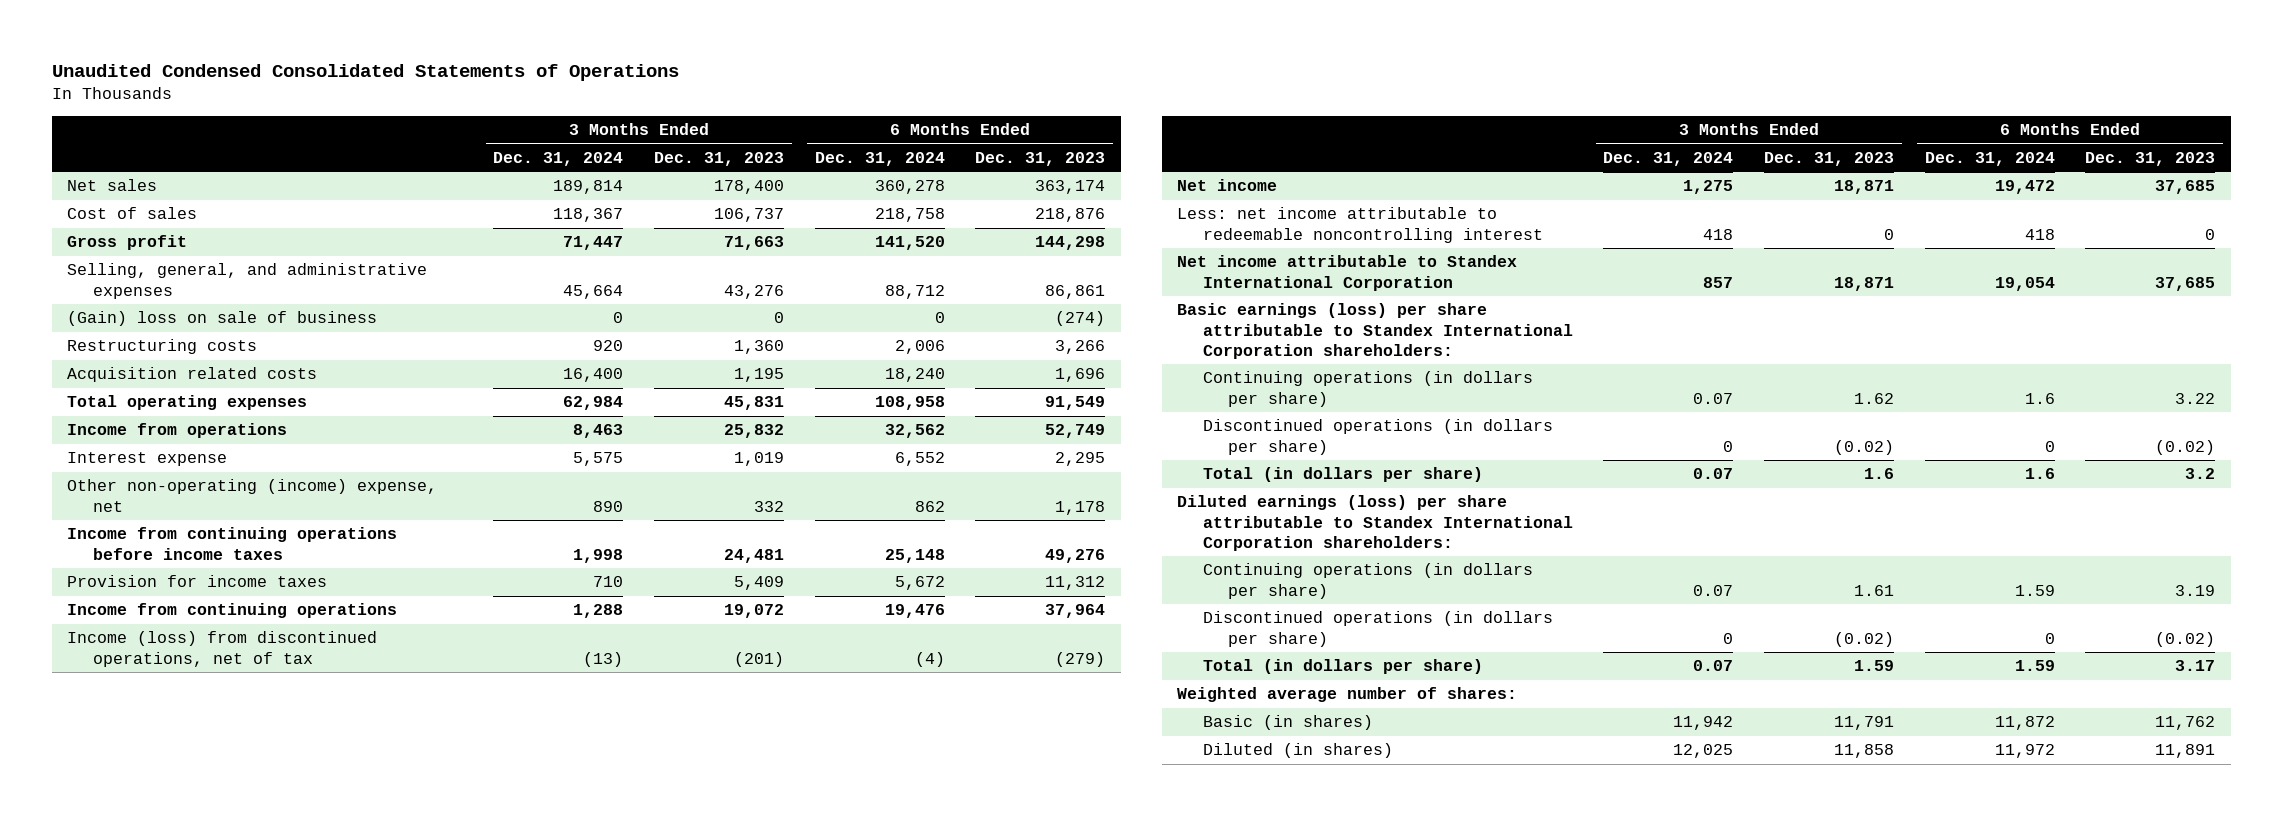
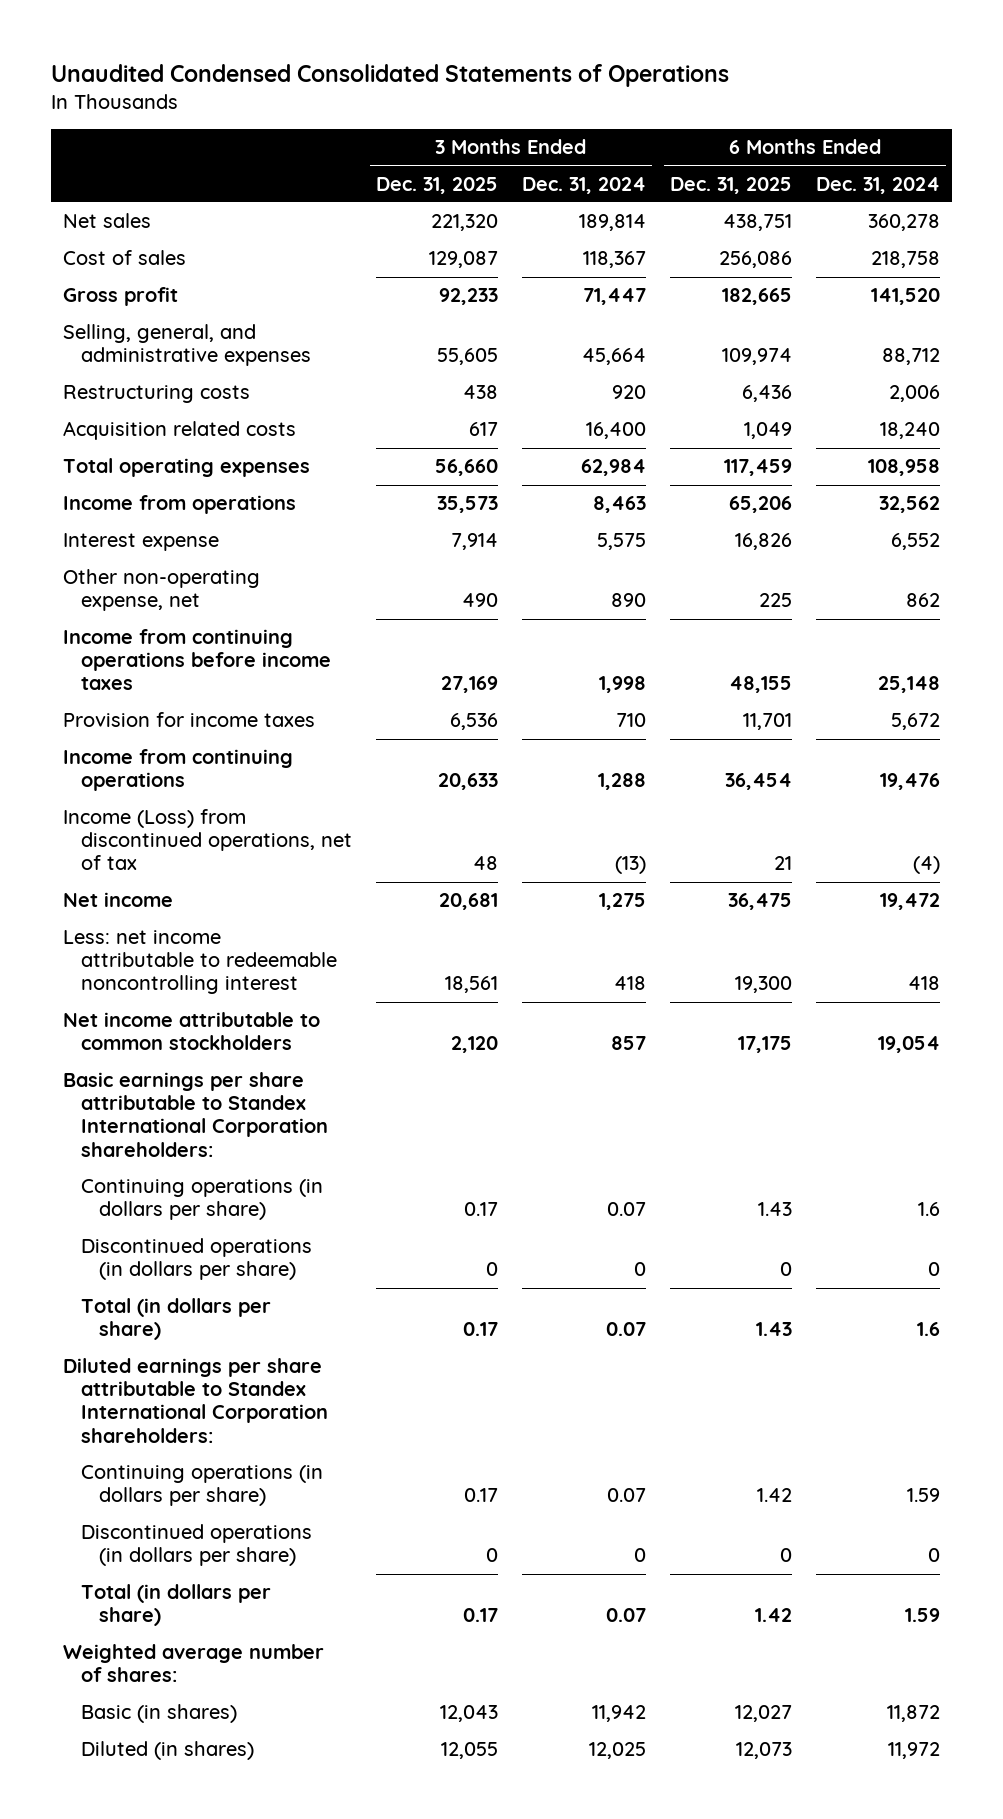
- | 3 Months Ended Dec. 31, 2024 | 3 Months Ended Dec. 31, 2023 | 6 Months Ended Dec. 31, 2024 | 6 Months Ended Dec. 31, 2023
+ | 3 Months Ended Dec. 31, 2025 | 3 Months Ended Dec. 31, 2024 | 6 Months Ended Dec. 31, 2025 | 6 Months Ended Dec. 31, 2024
- (Gain) loss on sale of business | 0 | 0 | 0 | (274)
- Other non-operating (income) expense, net | 890 | 332 | 862 | 1,178
+ Other non-operating expense, net | 490 | 890 | 225 | 862
- Income (loss) from discontinued operations, net of tax | (13) | (201) | (4) | (279)
+ Income (Loss) from discontinued operations, net of tax | 48 | (13) | 21 | (4)
- Net income attributable to Standex International Corporation | 857 | 18,871 | 19,054 | 37,685
- Basic earnings (loss) per share attributable to Standex International Corporation shareholders:
+ Net income attributable to common stockholders | 2,120 | 857 | 17,175 | 19,054
+ Basic earnings per share attributable to Standex International Corporation shareholders:
- Diluted earnings (loss) per share attributable to Standex International Corporation shareholders:
+ Diluted earnings per share attributable to Standex International Corporation shareholders:

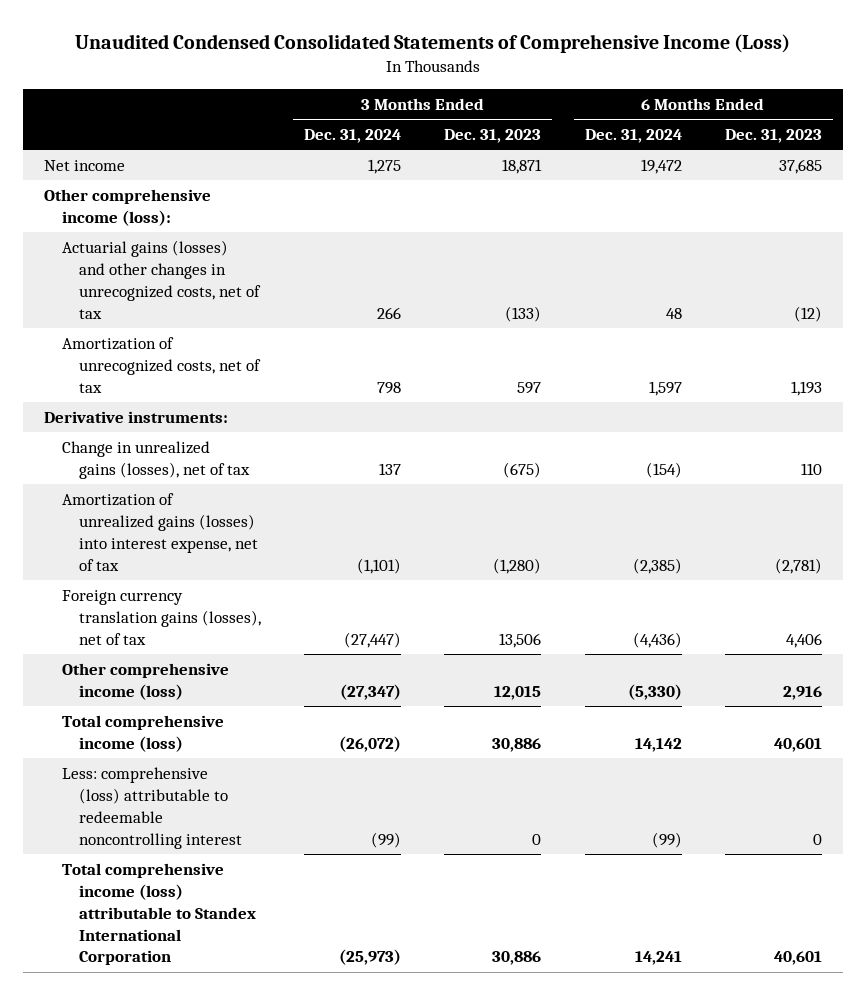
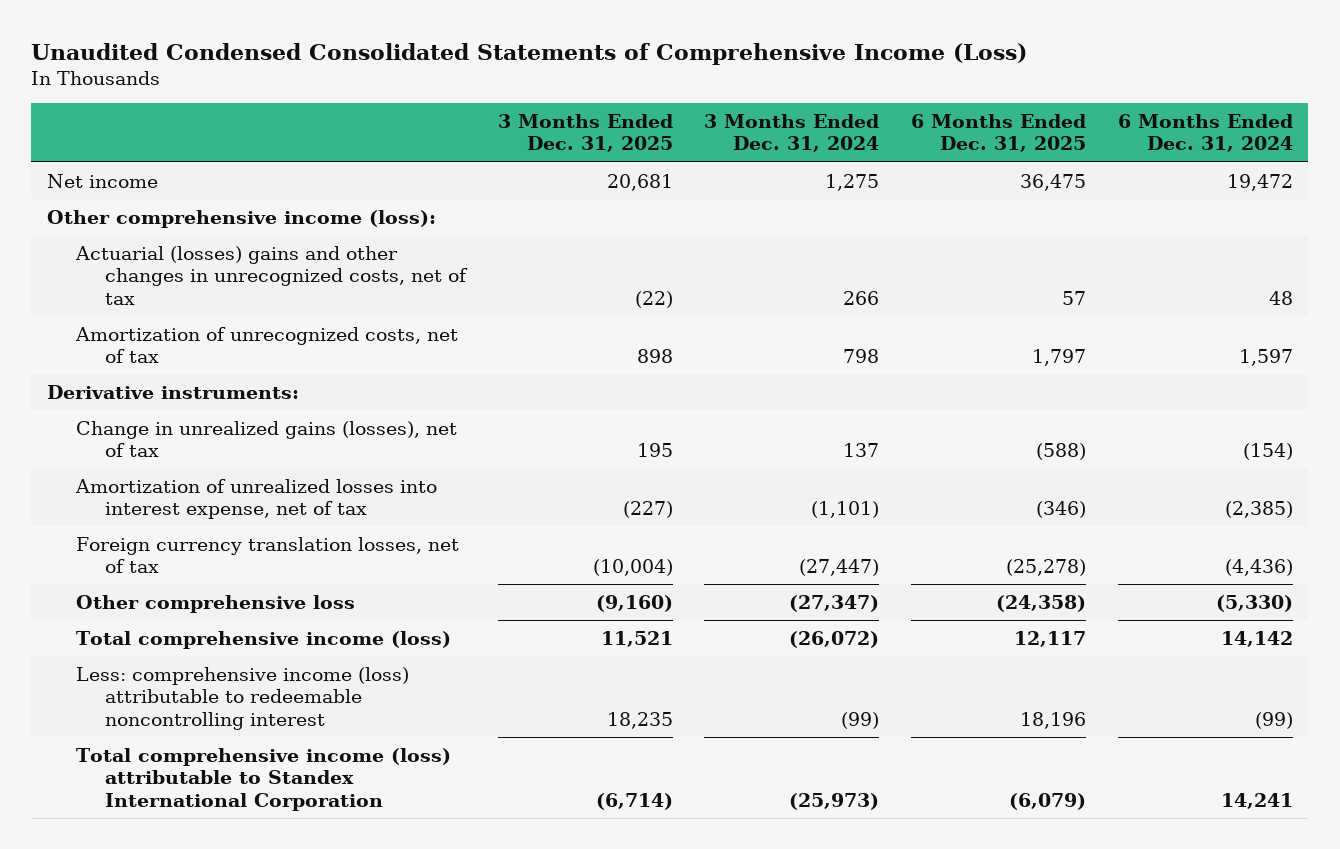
- | 3 Months Ended Dec. 31, 2024 | 3 Months Ended Dec. 31, 2023 | 6 Months Ended Dec. 31, 2024 | 6 Months Ended Dec. 31, 2023
+ | 3 Months Ended Dec. 31, 2025 | 3 Months Ended Dec. 31, 2024 | 6 Months Ended Dec. 31, 2025 | 6 Months Ended Dec. 31, 2024
- Actuarial gains (losses) and other changes in unrecognized costs, net of tax | 266 | (133) | 48 | (12)
+ Actuarial (losses) gains and other changes in unrecognized costs, net of tax | (22) | 266 | 57 | 48
- Amortization of unrealized gains (losses) into interest expense, net of tax | (1,101) | (1,280) | (2,385) | (2,781)
- Foreign currency translation gains (losses), net of tax | (27,447) | 13,506 | (4,436) | 4,406
- Other comprehensive income (loss) | (27,347) | 12,015 | (5,330) | 2,916
+ Amortization of unrealized losses into interest expense, net of tax | (227) | (1,101) | (346) | (2,385)
+ Foreign currency translation losses, net of tax | (10,004) | (27,447) | (25,278) | (4,436)
+ Other comprehensive loss | (9,160) | (27,347) | (24,358) | (5,330)
- Less: comprehensive (loss) attributable to redeemable noncontrolling interest | (99) | 0 | (99) | 0
+ Less: comprehensive income (loss) attributable to redeemable noncontrolling interest | 18,235 | (99) | 18,196 | (99)

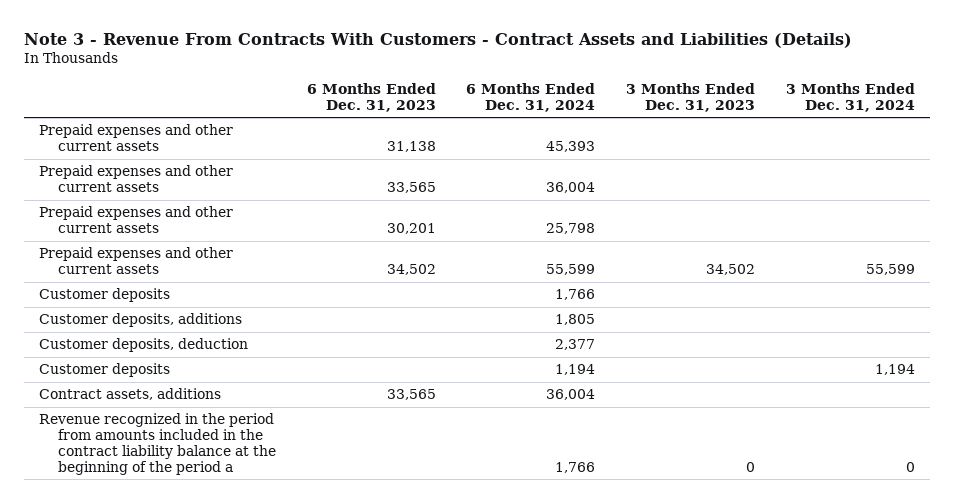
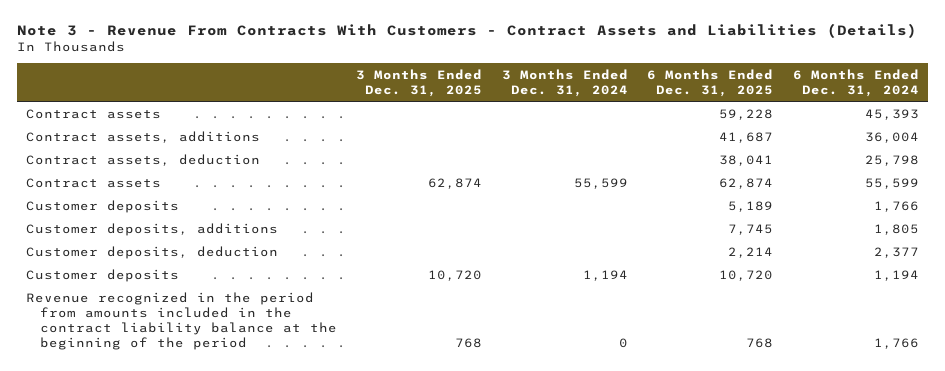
- | 6 Months Ended Dec. 31, 2023 | 6 Months Ended Dec. 31, 2024 | 3 Months Ended Dec. 31, 2023 | 3 Months Ended Dec. 31, 2024
+ | 3 Months Ended Dec. 31, 2025 | 3 Months Ended Dec. 31, 2024 | 6 Months Ended Dec. 31, 2025 | 6 Months Ended Dec. 31, 2024
- Prepaid expenses and other current assets | 31,138 | 45,393 | |
- Prepaid expenses and other current assets | 33,565 | 36,004 | |
- Prepaid expenses and other current assets | 30,201 | 25,798 | |
- Prepaid expenses and other current assets | 34,502 | 55,599 | 34,502 | 55,599
+ Contract assets | | | 59,228 | 45,393
moved up: Contract assets, additions | | | 41,687 | 36,004
+ Contract assets, deduction | | | 38,041 | 25,798
+ Contract assets | 62,874 | 55,599 | 62,874 | 55,599
- Revenue recognized in the period from amounts included in the contract liability balance at the beginning of the period a | | 1,766 | 0 | 0
+ Revenue recognized in the period from amounts included in the contract liability balance at the beginning of the period | 768 | 0 | 768 | 1,766

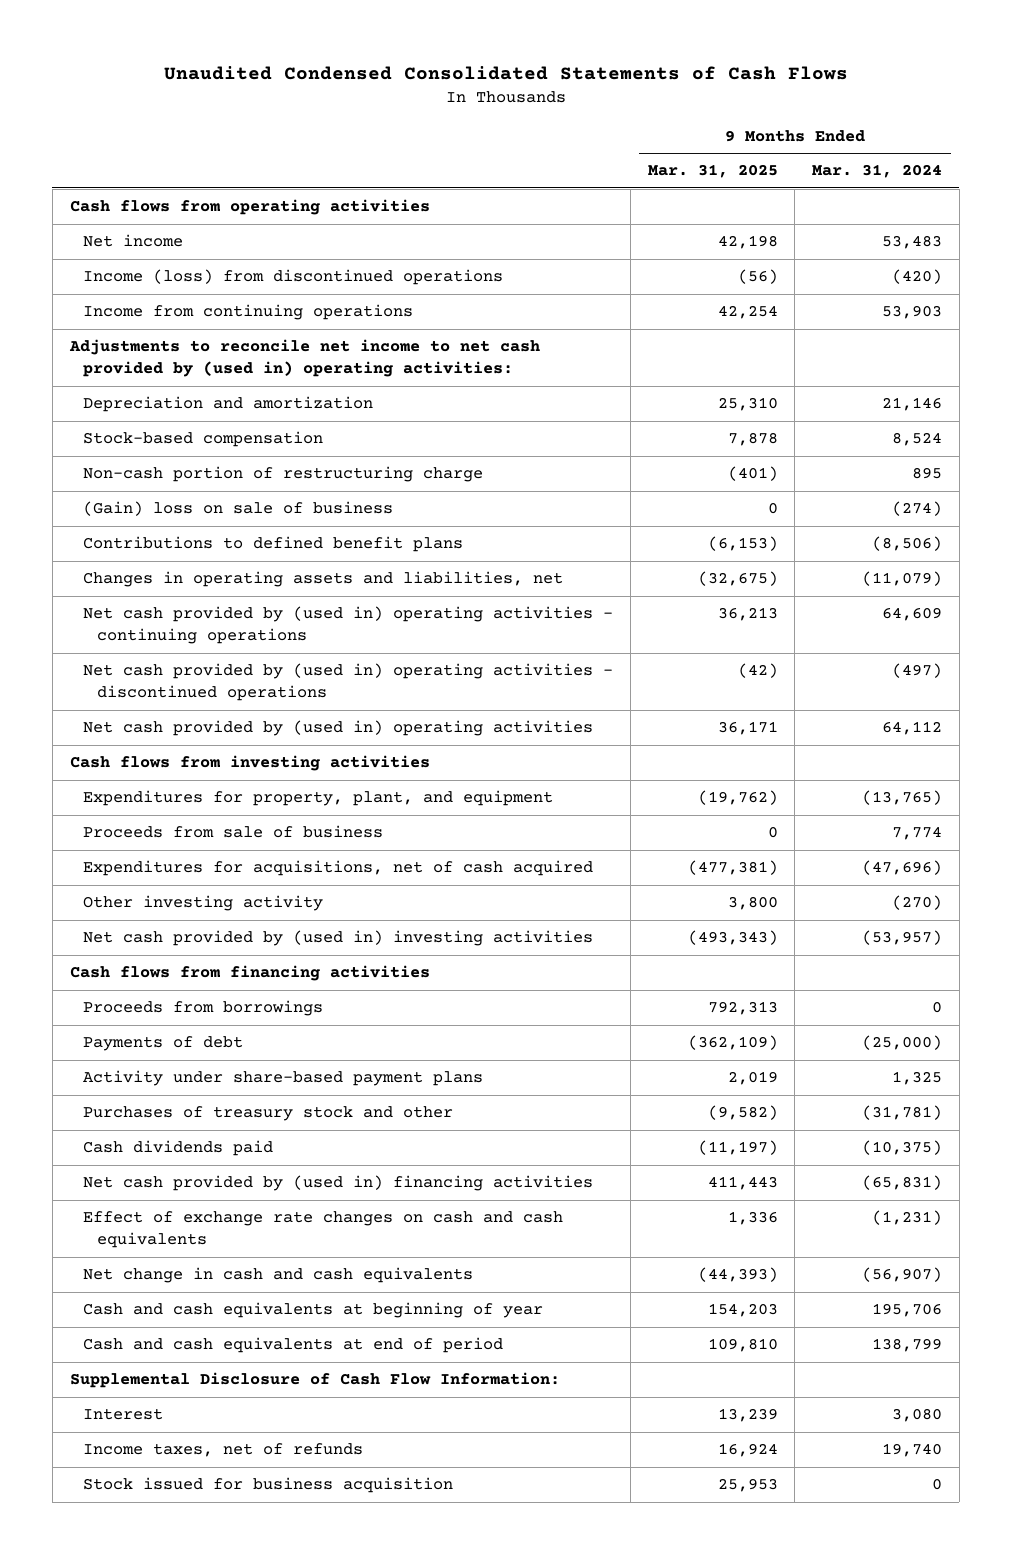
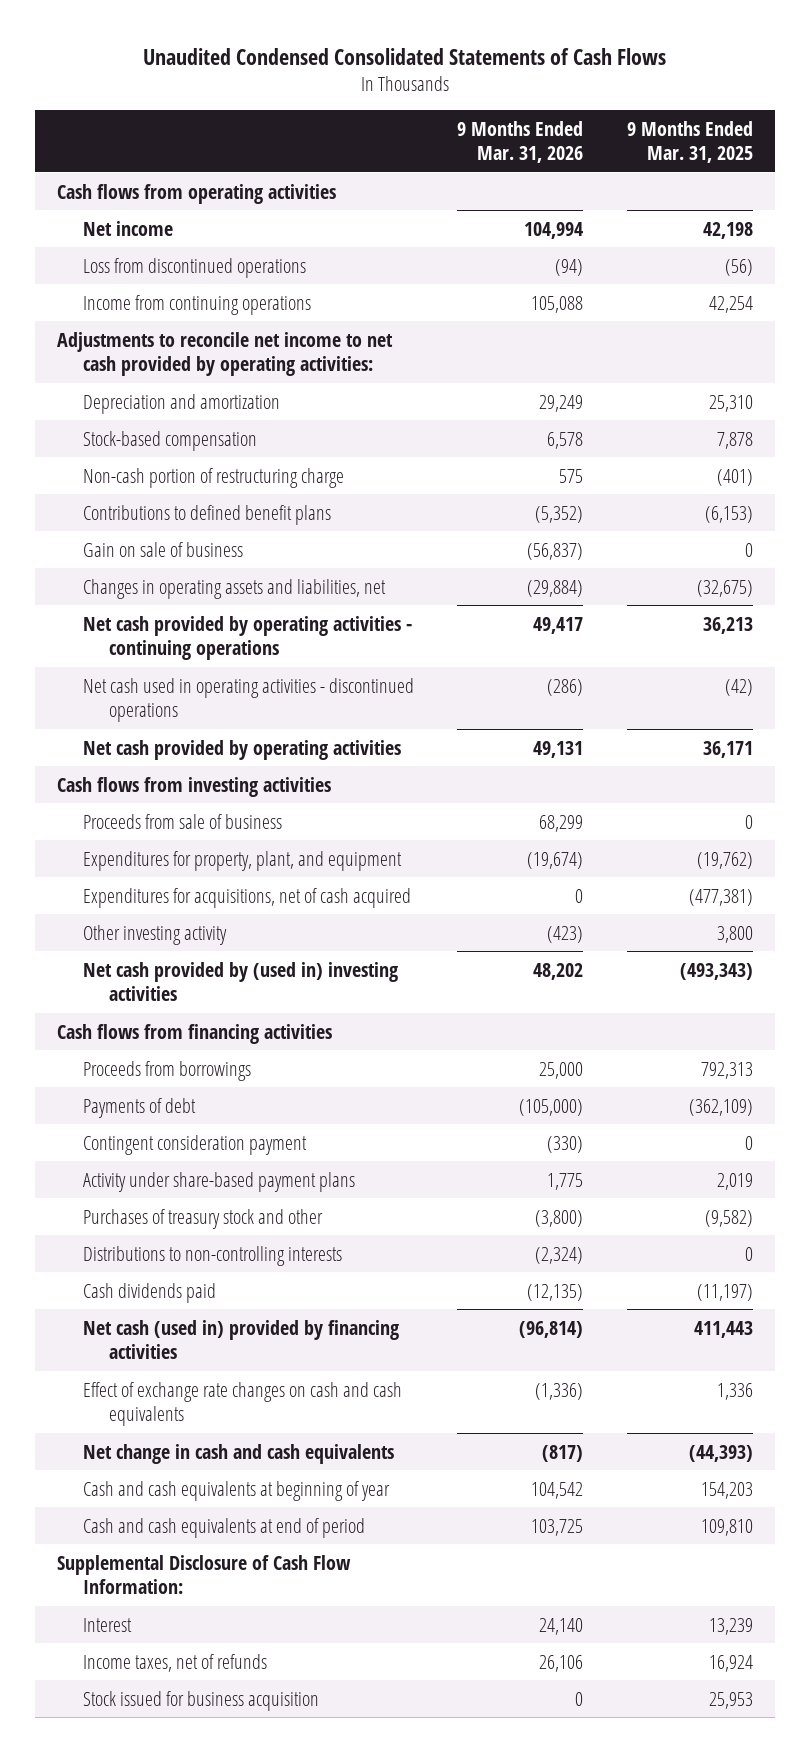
- | 9 Months Ended Mar. 31, 2025 | 9 Months Ended Mar. 31, 2024
+ | 9 Months Ended Mar. 31, 2026 | 9 Months Ended Mar. 31, 2025
- Income (loss) from discontinued operations | (56) | (420)
+ Loss from discontinued operations | (94) | (56)
- Adjustments to reconcile net income to net cash provided by (used in) operating activities:
+ Adjustments to reconcile net income to net cash provided by operating activities:
- (Gain) loss on sale of business | 0 | (274)
+ Gain on sale of business | (56,837) | 0
- Net cash provided by (used in) operating activities - continuing operations | 36,213 | 64,609
- Net cash provided by (used in) operating activities - discontinued operations | (42) | (497)
- Net cash provided by (used in) operating activities | 36,171 | 64,112
+ Net cash provided by operating activities - continuing operations | 49,417 | 36,213
+ Net cash used in operating activities - discontinued operations | (286) | (42)
+ Net cash provided by operating activities | 49,131 | 36,171
moved down: Expenditures for property, plant, and equipment | (19,674) | (19,762)
+ Contingent consideration payment | (330) | 0
+ Distributions to non-controlling interests | (2,324) | 0
- Net cash provided by (used in) financing activities | 411,443 | (65,831)
+ Net cash (used in) provided by financing activities | (96,814) | 411,443

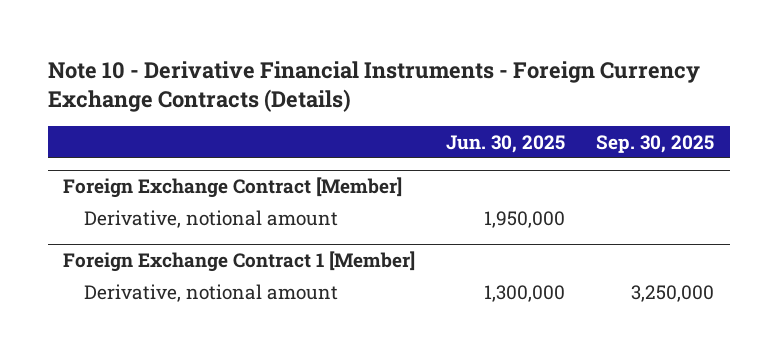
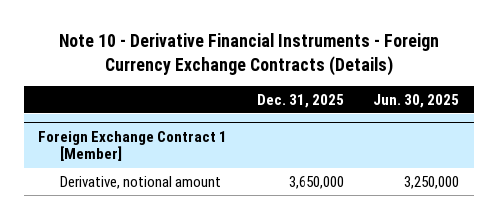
- | Jun. 30, 2025 | Sep. 30, 2025
+ | Dec. 31, 2025 | Jun. 30, 2025
- Foreign Exchange Contract [Member]
- Derivative, notional amount | 1,950,000 |
@ Foreign Exchange Contract 1 [Member]
- Derivative, notional amount | 1,300,000 | 3,250,000
+ Derivative, notional amount | 3,650,000 | 3,250,000

